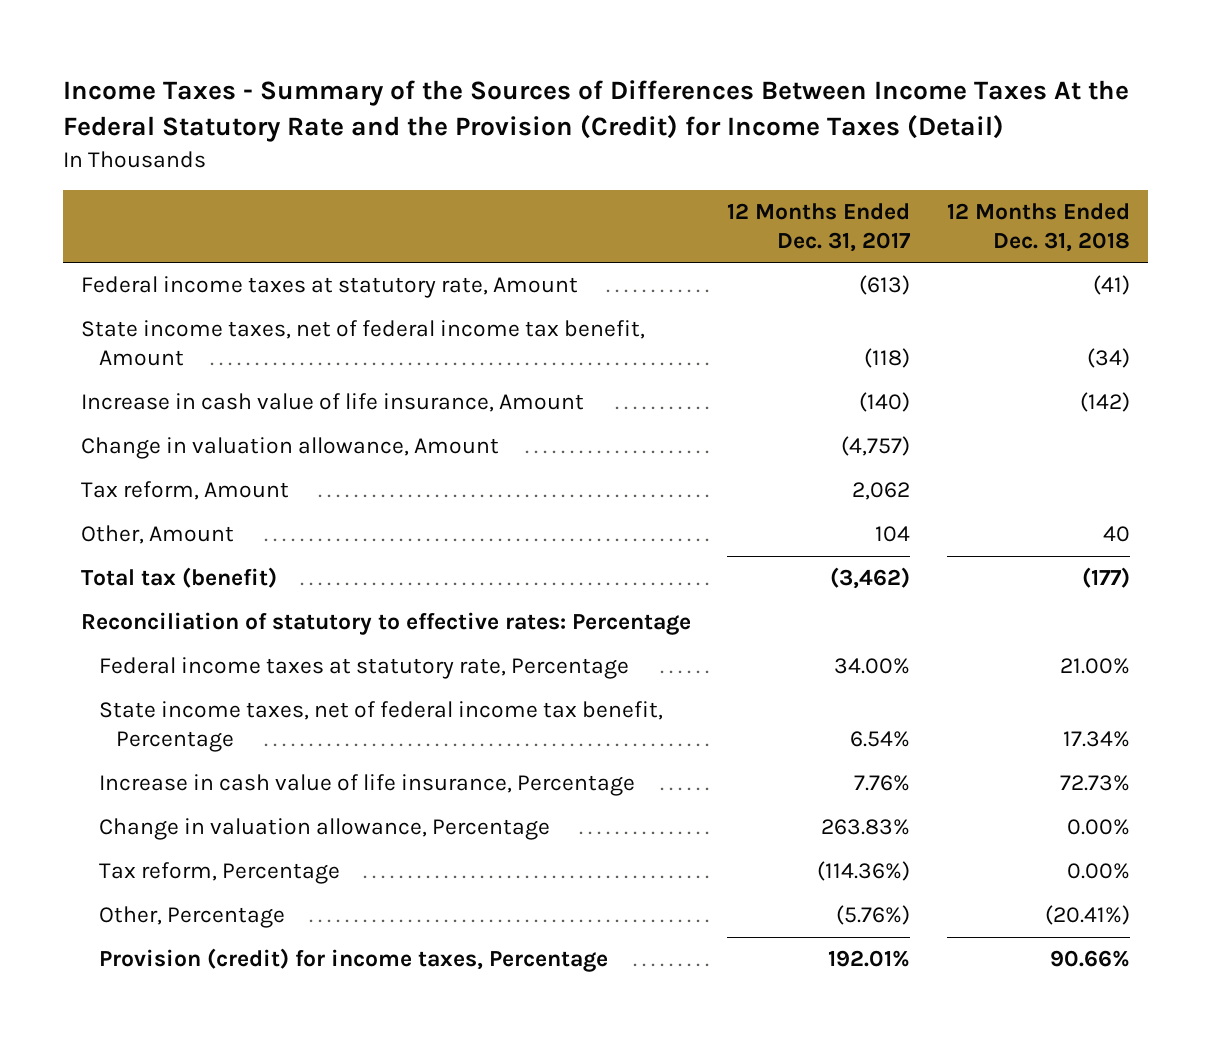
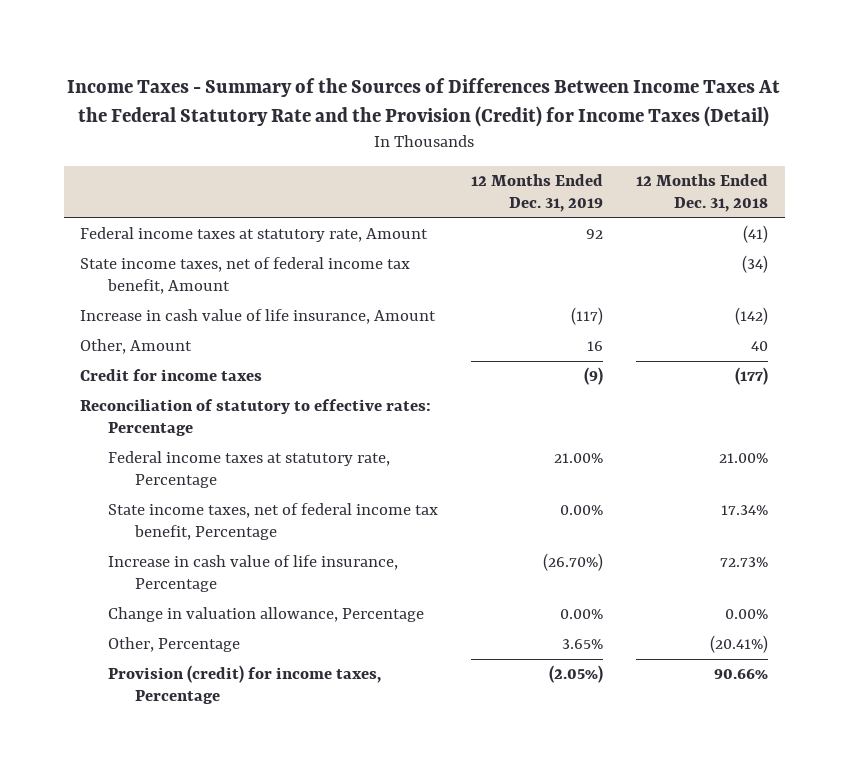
- | 12 Months Ended Dec. 31, 2017 | 12 Months Ended Dec. 31, 2018
+ | 12 Months Ended Dec. 31, 2019 | 12 Months Ended Dec. 31, 2018
- Change in valuation allowance, Amount | (4,757) |
- Tax reform, Amount | 2,062 |
- Total tax (benefit) | (3,462) | (177)
+ Credit for income taxes | (9) | (177)
- Tax reform, Percentage | (114.36%) | 0.00%

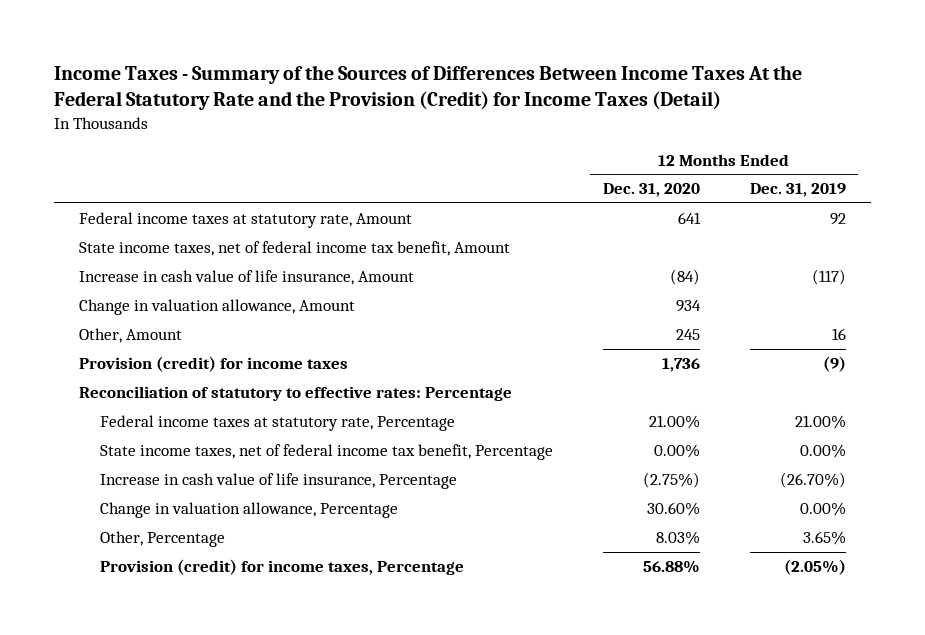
- | 12 Months Ended Dec. 31, 2019 | 12 Months Ended Dec. 31, 2018
+ | 12 Months Ended Dec. 31, 2020 | 12 Months Ended Dec. 31, 2019
+ Change in valuation allowance, Amount | 934 |
- Credit for income taxes | (9) | (177)
+ Provision (credit) for income taxes | 1,736 | (9)

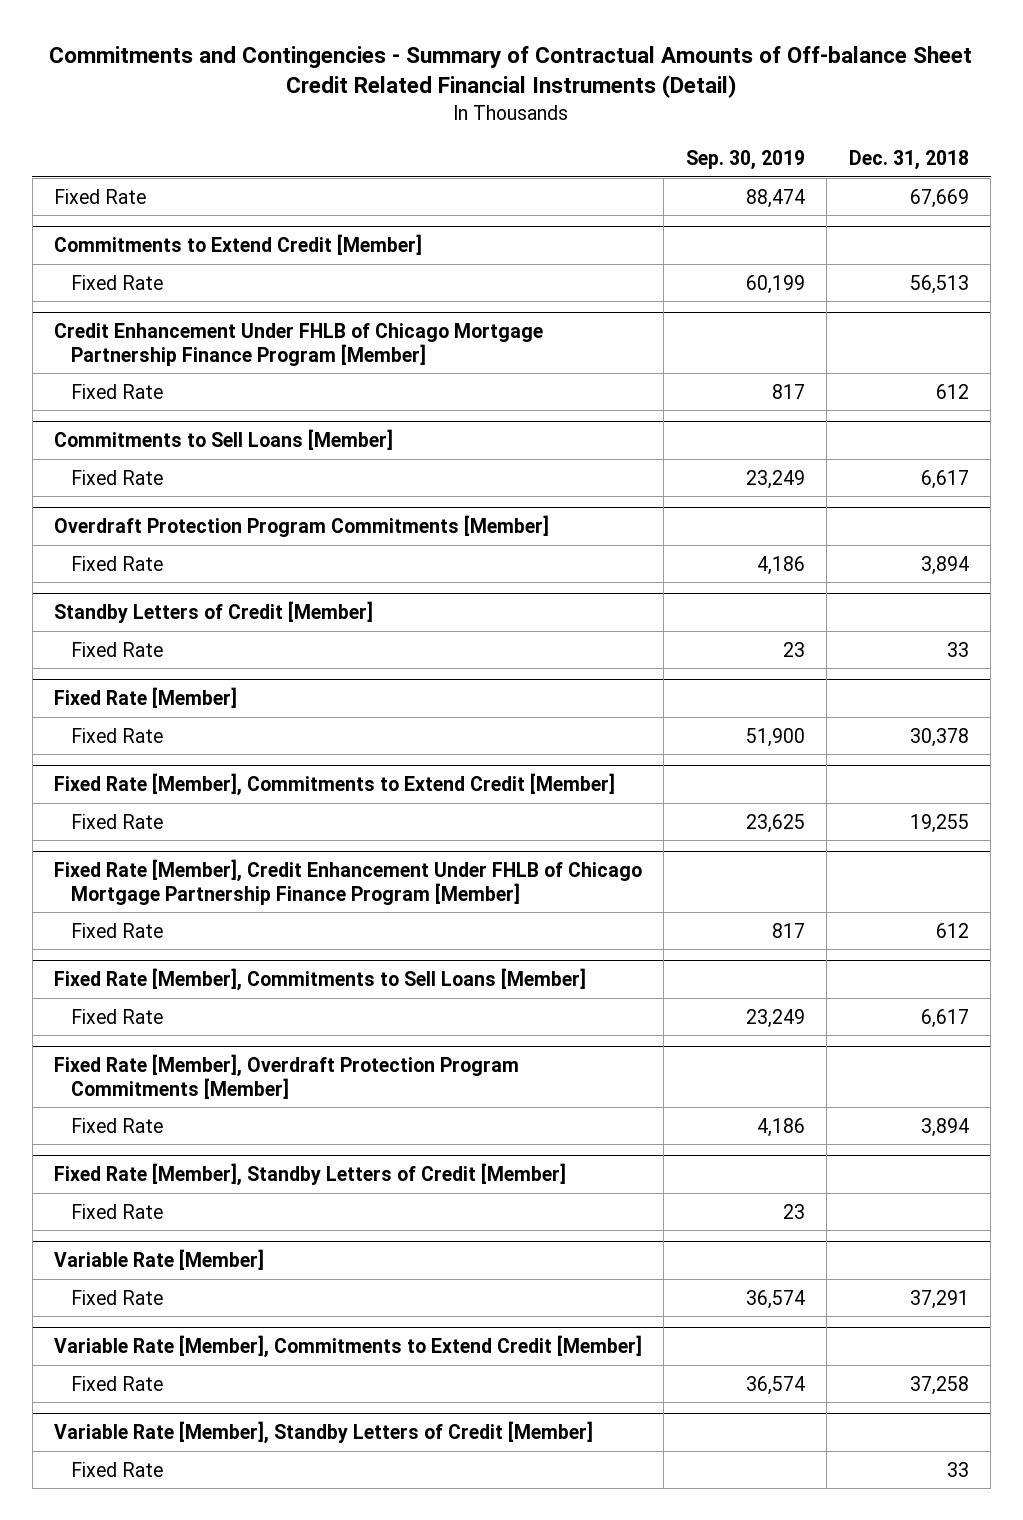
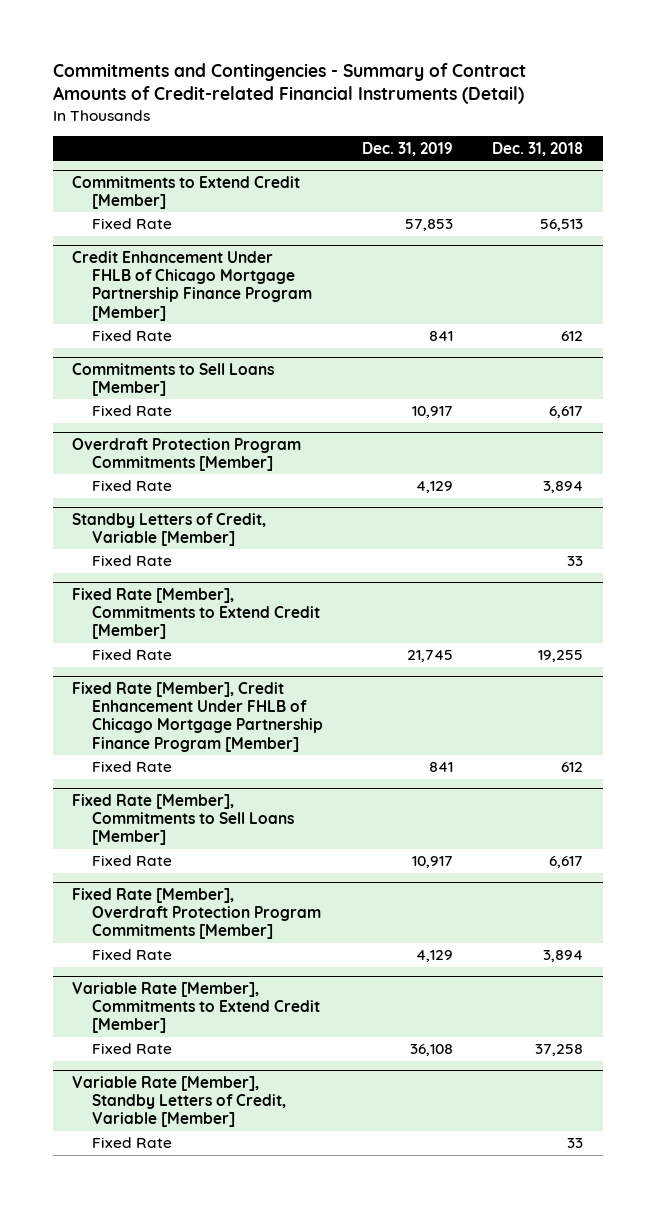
- Commitments and Contingencies - Summary of Contractual Amounts of Off-balance Sheet Credit Related Financial Instruments (Detail)
+ Commitments and Contingencies - Summary of Contract Amounts of Credit-related Financial Instruments (Detail)
- | Sep. 30, 2019 | Dec. 31, 2018
+ | Dec. 31, 2019 | Dec. 31, 2018
- Fixed Rate | 88,474 | 67,669
- Standby Letters of Credit [Member]
+ Standby Letters of Credit, Variable [Member]
- Fixed Rate [Member]
- Fixed Rate | 51,900 | 30,378
- Fixed Rate [Member], Standby Letters of Credit [Member]
- Fixed Rate | 23 |
- Variable Rate [Member]
- Fixed Rate | 36,574 | 37,291
- Variable Rate [Member], Standby Letters of Credit [Member]
+ Variable Rate [Member], Standby Letters of Credit, Variable [Member]

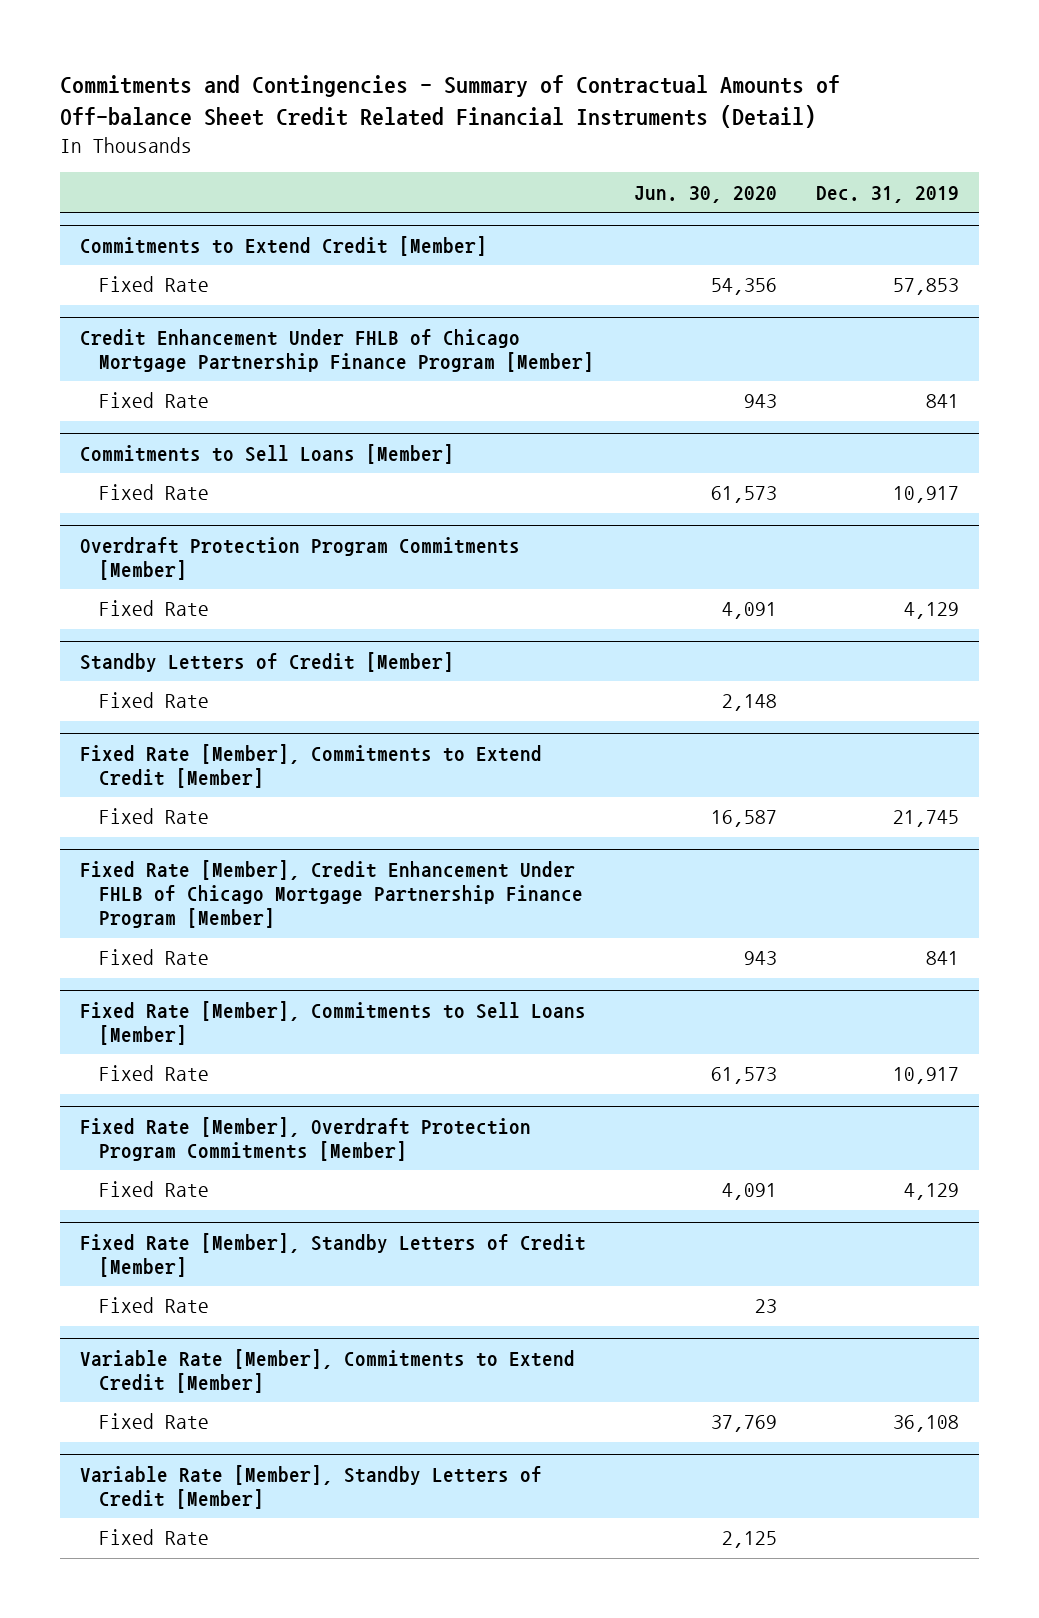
- Commitments and Contingencies - Summary of Contract Amounts of Credit-related Financial Instruments (Detail)
+ Commitments and Contingencies - Summary of Contractual Amounts of Off-balance Sheet Credit Related Financial Instruments (Detail)
- | Dec. 31, 2019 | Dec. 31, 2018
+ | Jun. 30, 2020 | Dec. 31, 2019
- Standby Letters of Credit, Variable [Member]
+ Standby Letters of Credit [Member]
+ Fixed Rate [Member], Standby Letters of Credit [Member]
+ Fixed Rate | 23 |
- Variable Rate [Member], Standby Letters of Credit, Variable [Member]
+ Variable Rate [Member], Standby Letters of Credit [Member]

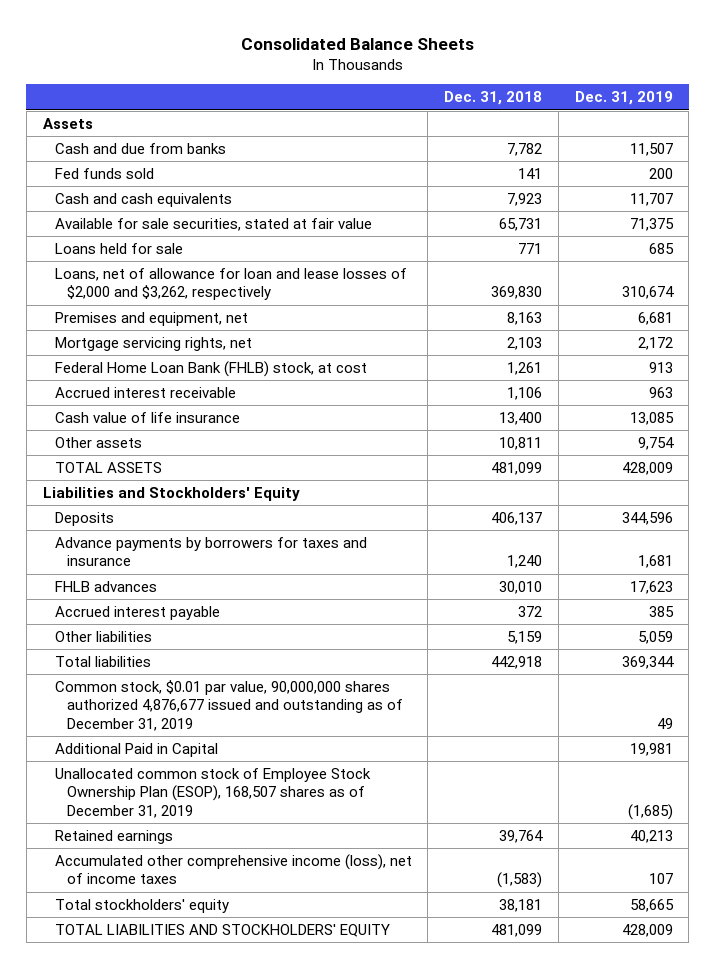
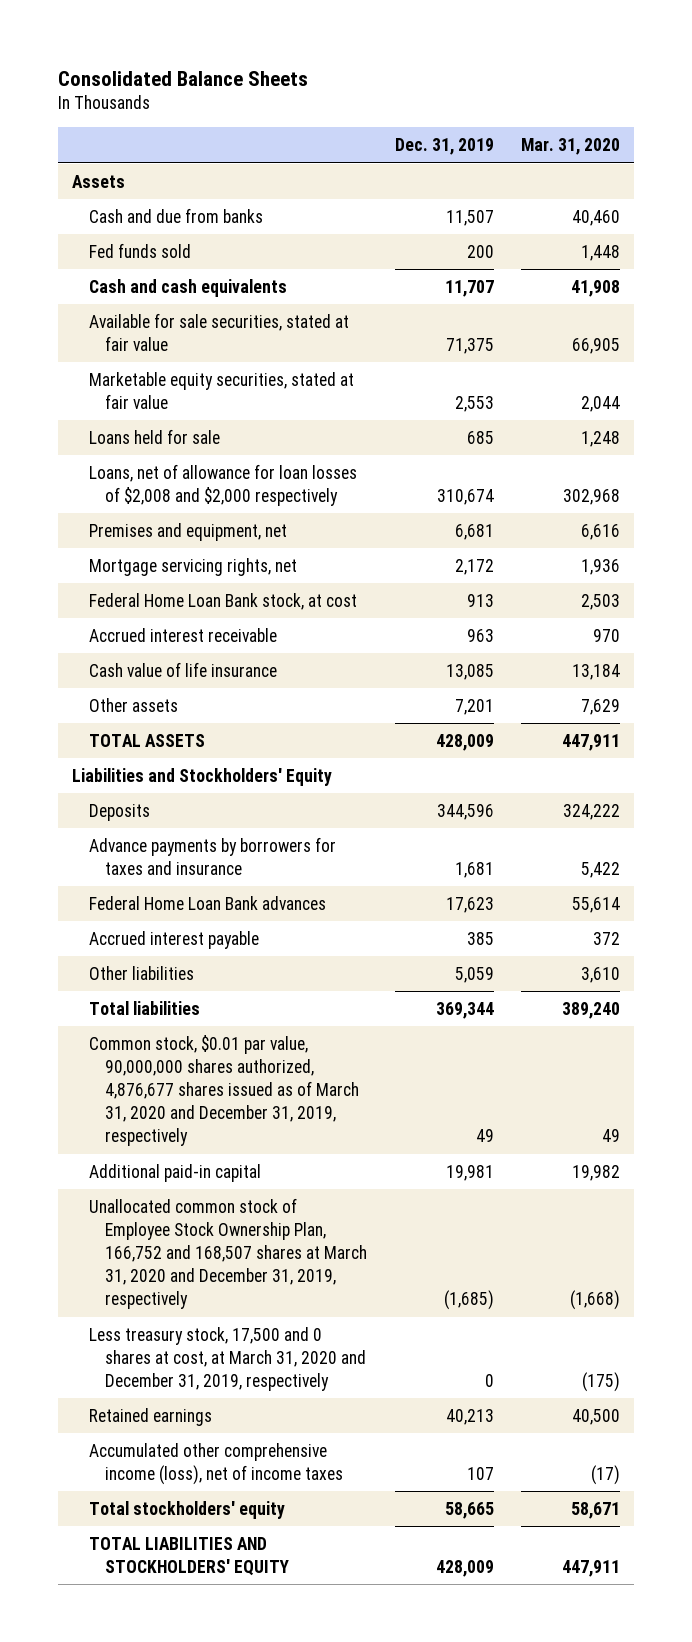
- | Dec. 31, 2018 | Dec. 31, 2019
+ | Dec. 31, 2019 | Mar. 31, 2020
+ Marketable equity securities, stated at fair value | 2,553 | 2,044
- Loans, net of allowance for loan and lease losses of $2,000 and $3,262, respectively | 369,830 | 310,674
+ Loans, net of allowance for loan losses of $2,008 and $2,000 respectively | 310,674 | 302,968
- Federal Home Loan Bank (FHLB) stock, at cost | 1,261 | 913
+ Federal Home Loan Bank stock, at cost | 913 | 2,503
- Other assets | 10,811 | 9,754
+ Other assets | 7,201 | 7,629
- FHLB advances | 30,010 | 17,623
+ Federal Home Loan Bank advances | 17,623 | 55,614
- Common stock, $0.01 par value, 90,000,000 shares authorized 4,876,677 issued and outstanding as of December 31, 2019 | | 49
- Additional Paid in Capital | | 19,981
- Unallocated common stock of Employee Stock Ownership Plan (ESOP), 168,507 shares as of December 31, 2019 | | (1,685)
+ Common stock, $0.01 par value, 90,000,000 shares authorized, 4,876,677 shares issued as of March 31, 2020 and December 31, 2019, respectively | 49 | 49
+ Additional paid-in capital | 19,981 | 19,982
+ Unallocated common stock of Employee Stock Ownership Plan, 166,752 and 168,507 shares at March 31, 2020 and December 31, 2019, respectively | (1,685) | (1,668)
+ Less treasury stock, 17,500 and 0 shares at cost, at March 31, 2020 and December 31, 2019, respectively | 0 | (175)

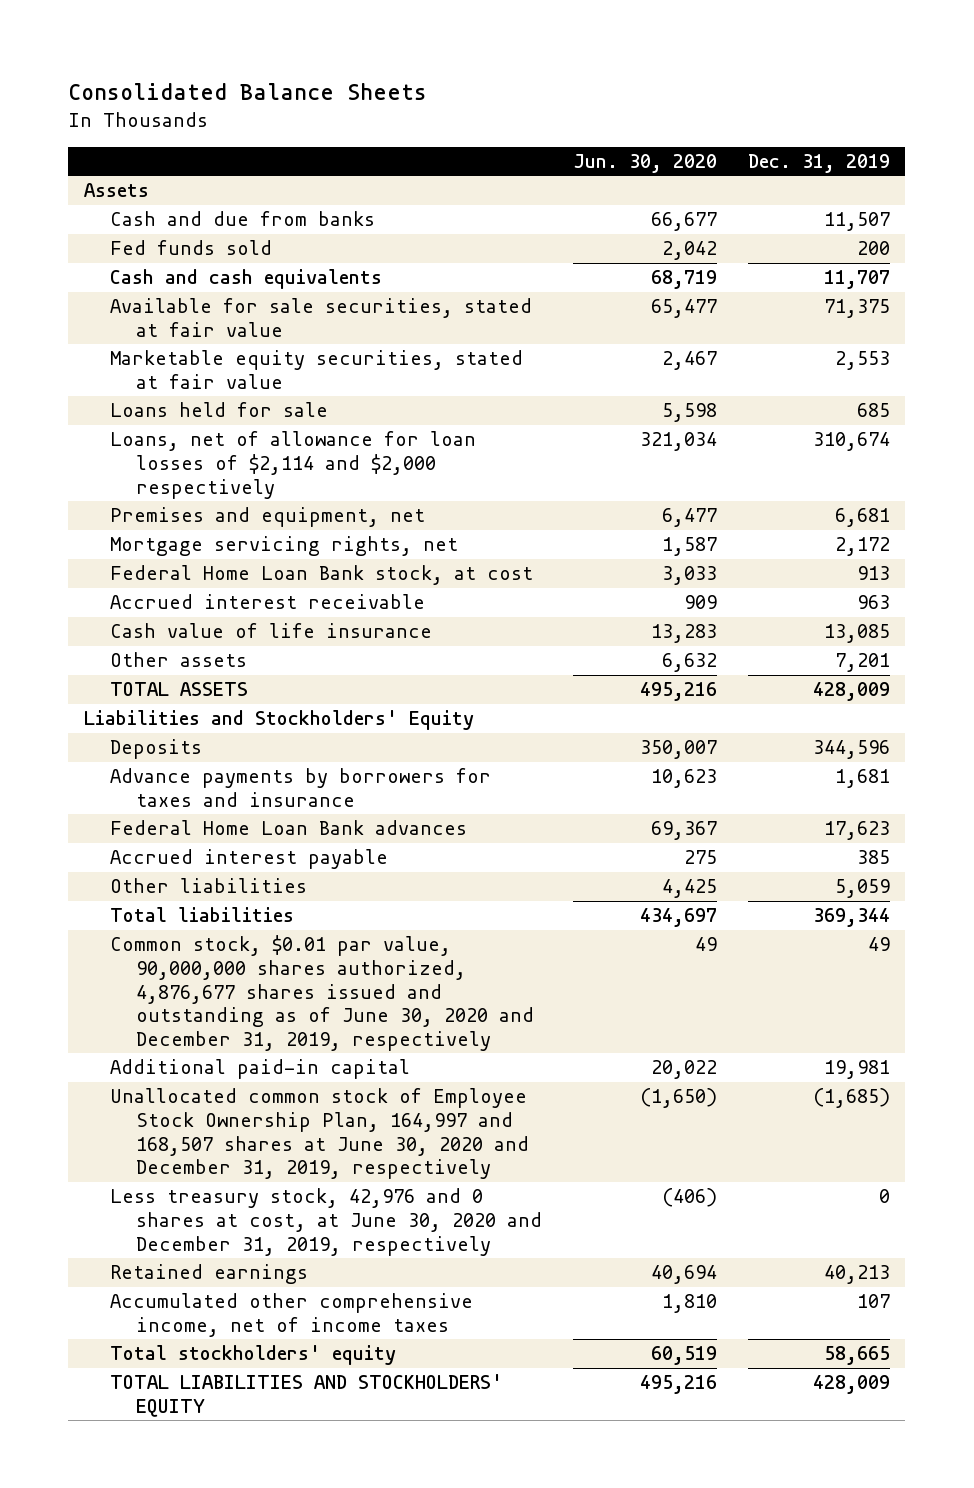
- | Dec. 31, 2019 | Mar. 31, 2020
+ | Jun. 30, 2020 | Dec. 31, 2019
- Loans, net of allowance for loan losses of $2,008 and $2,000 respectively | 310,674 | 302,968
+ Loans, net of allowance for loan losses of $2,114 and $2,000 respectively | 321,034 | 310,674
- Common stock, $0.01 par value, 90,000,000 shares authorized, 4,876,677 shares issued as of March 31, 2020 and December 31, 2019, respectively | 49 | 49
+ Common stock, $0.01 par value, 90,000,000 shares authorized, 4,876,677 shares issued and outstanding as of June 30, 2020 and December 31, 2019, respectively | 49 | 49
- Unallocated common stock of Employee Stock Ownership Plan, 166,752 and 168,507 shares at March 31, 2020 and December 31, 2019, respectively | (1,685) | (1,668)
- Less treasury stock, 17,500 and 0 shares at cost, at March 31, 2020 and December 31, 2019, respectively | 0 | (175)
+ Unallocated common stock of Employee Stock Ownership Plan, 164,997 and 168,507 shares at June 30, 2020 and December 31, 2019, respectively | (1,650) | (1,685)
+ Less treasury stock, 42,976 and 0 shares at cost, at June 30, 2020 and December 31, 2019, respectively | (406) | 0
- Accumulated other comprehensive income (loss), net of income taxes | 107 | (17)
+ Accumulated other comprehensive income, net of income taxes | 1,810 | 107

